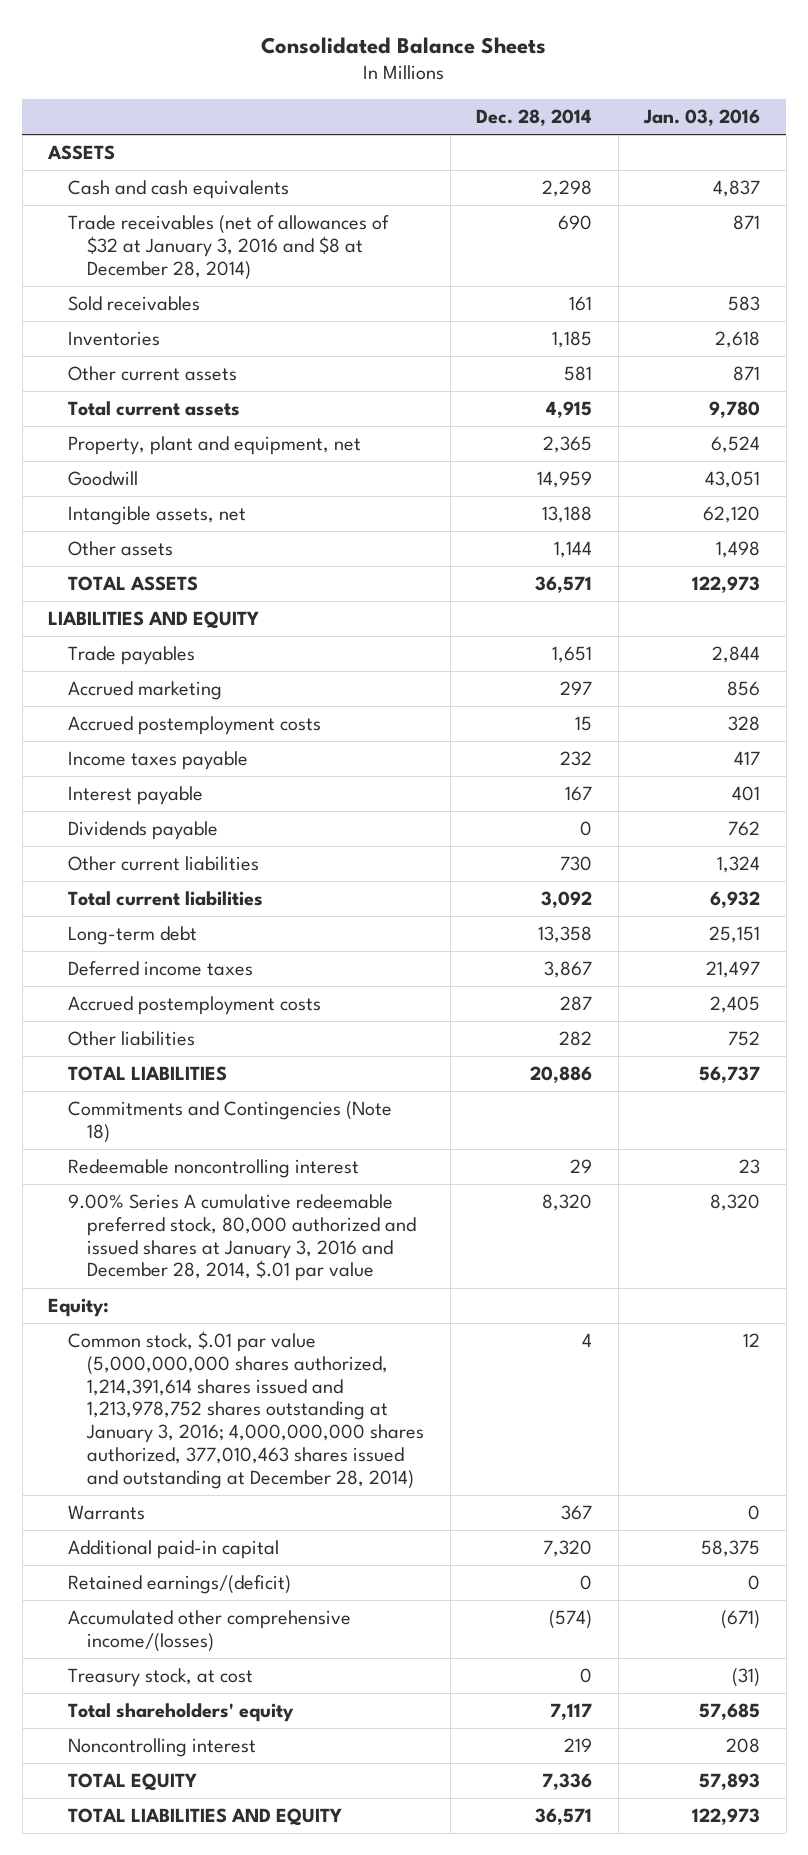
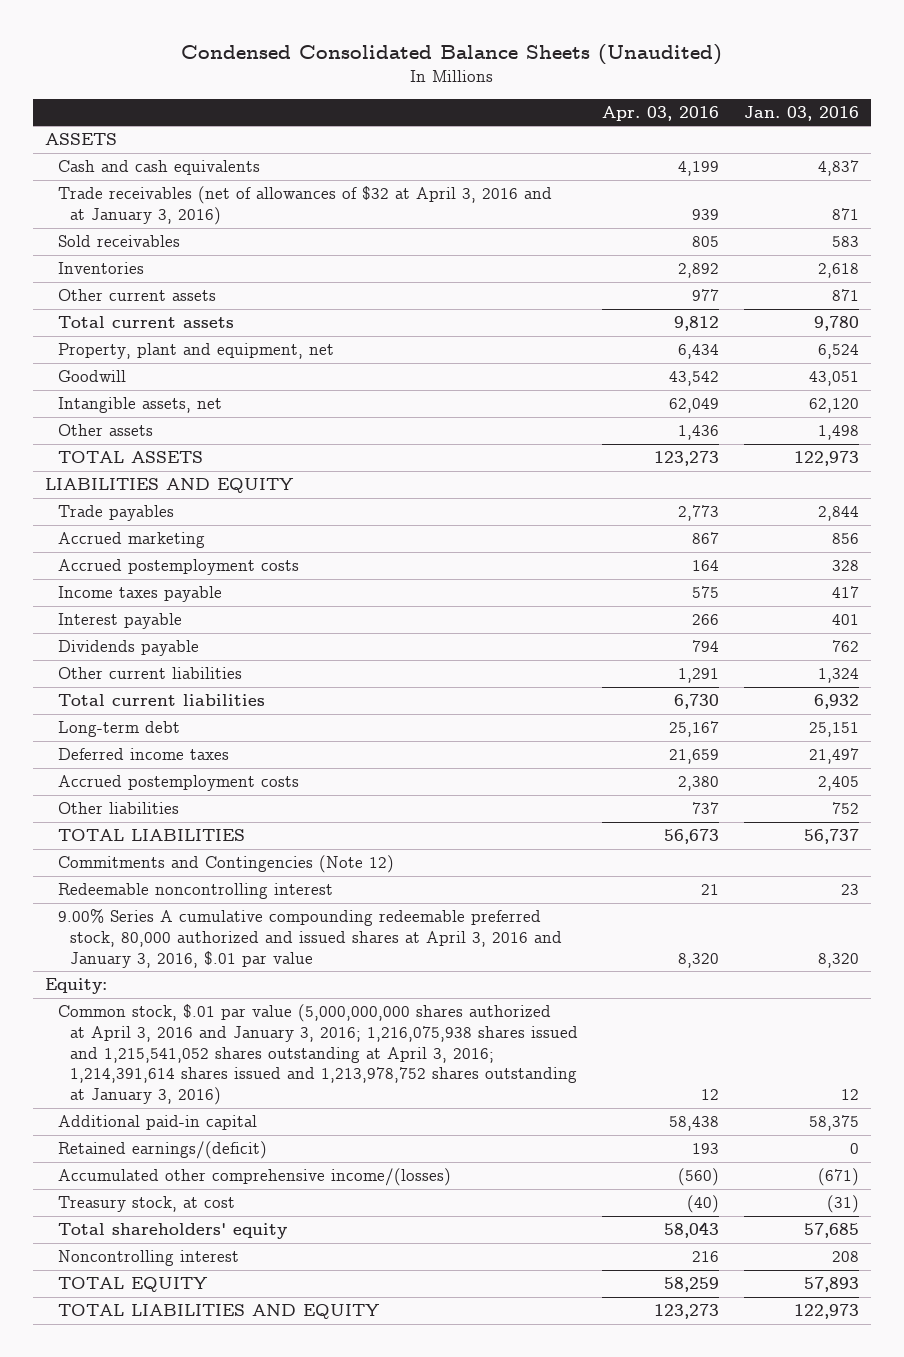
- Consolidated Balance Sheets
+ Condensed Consolidated Balance Sheets (Unaudited)
- | Dec. 28, 2014 | Jan. 03, 2016
+ | Apr. 03, 2016 | Jan. 03, 2016
- Trade receivables (net of allowances of $32 at January 3, 2016 and $8 at December 28, 2014) | 690 | 871
+ Trade receivables (net of allowances of $32 at April 3, 2016 and at January 3, 2016) | 939 | 871
- Commitments and Contingencies (Note 18)
+ Commitments and Contingencies (Note 12)
- 9.00% Series A cumulative redeemable preferred stock, 80,000 authorized and issued shares at January 3, 2016 and December 28, 2014, $.01 par value | 8,320 | 8,320
+ 9.00% Series A cumulative compounding redeemable preferred stock, 80,000 authorized and issued shares at April 3, 2016 and January 3, 2016, $.01 par value | 8,320 | 8,320
- Common stock, $.01 par value (5,000,000,000 shares authorized, 1,214,391,614 shares issued and 1,213,978,752 shares outstanding at January 3, 2016; 4,000,000,000 shares authorized, 377,010,463 shares issued and outstanding at December 28, 2014) | 4 | 12
- Warrants | 367 | 0
+ Common stock, $.01 par value (5,000,000,000 shares authorized at April 3, 2016 and January 3, 2016; 1,216,075,938 shares issued and 1,215,541,052 shares outstanding at April 3, 2016; 1,214,391,614 shares issued and 1,213,978,752 shares outstanding at January 3, 2016) | 12 | 12

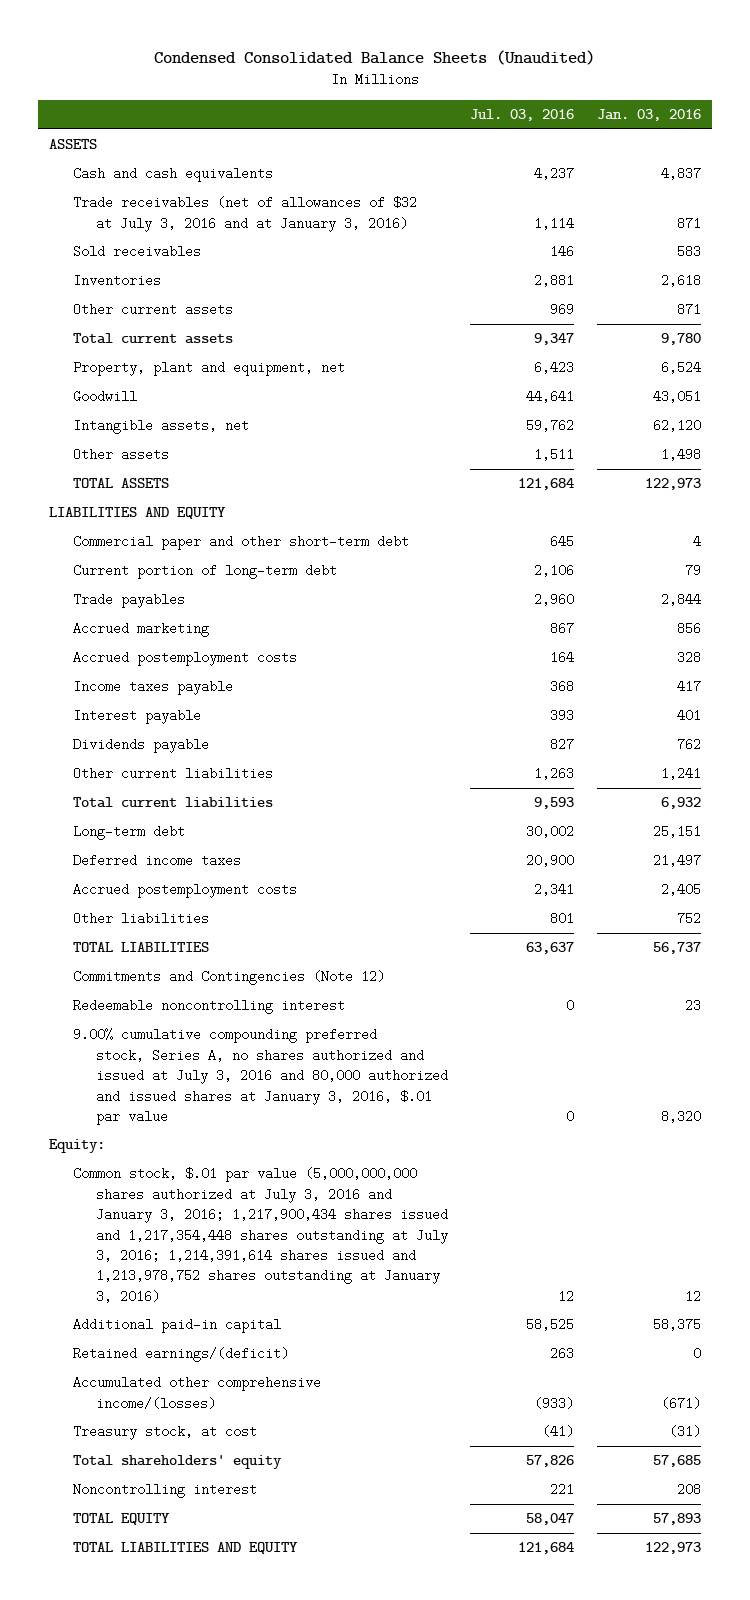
- | Apr. 03, 2016 | Jan. 03, 2016
+ | Jul. 03, 2016 | Jan. 03, 2016
- Trade receivables (net of allowances of $32 at April 3, 2016 and at January 3, 2016) | 939 | 871
+ Trade receivables (net of allowances of $32 at July 3, 2016 and at January 3, 2016) | 1,114 | 871
+ Commercial paper and other short-term debt | 645 | 4
+ Current portion of long-term debt | 2,106 | 79
- Other current liabilities | 1,291 | 1,324
+ Other current liabilities | 1,263 | 1,241
- 9.00% Series A cumulative compounding redeemable preferred stock, 80,000 authorized and issued shares at April 3, 2016 and January 3, 2016, $.01 par value | 8,320 | 8,320
+ 9.00% cumulative compounding preferred stock, Series A, no shares authorized and issued at July 3, 2016 and 80,000 authorized and issued shares at January 3, 2016, $.01 par value | 0 | 8,320
- Common stock, $.01 par value (5,000,000,000 shares authorized at April 3, 2016 and January 3, 2016; 1,216,075,938 shares issued and 1,215,541,052 shares outstanding at April 3, 2016; 1,214,391,614 shares issued and 1,213,978,752 shares outstanding at January 3, 2016) | 12 | 12
+ Common stock, $.01 par value (5,000,000,000 shares authorized at July 3, 2016 and January 3, 2016; 1,217,900,434 shares issued and 1,217,354,448 shares outstanding at July 3, 2016; 1,214,391,614 shares issued and 1,213,978,752 shares outstanding at January 3, 2016) | 12 | 12

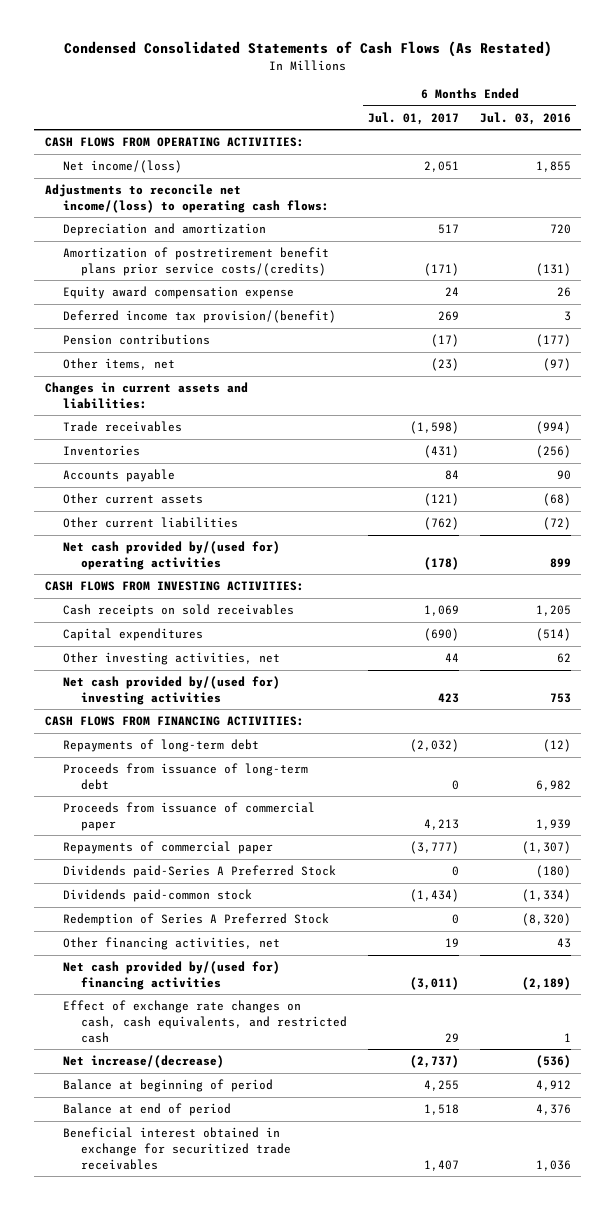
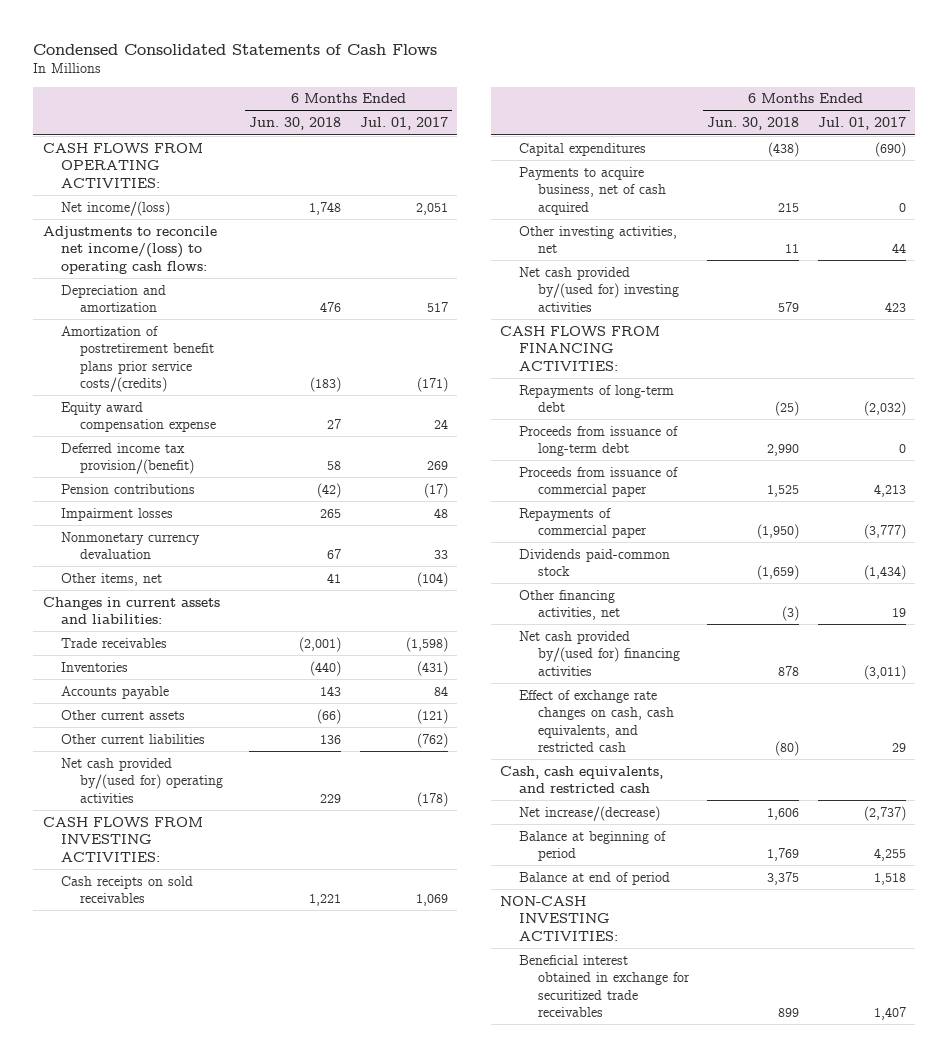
- Condensed Consolidated Statements of Cash Flows (As Restated)
+ Condensed Consolidated Statements of Cash Flows
- | 6 Months Ended Jul. 01, 2017 | 6 Months Ended Jul. 03, 2016
+ | 6 Months Ended Jun. 30, 2018 | 6 Months Ended Jul. 01, 2017
- Other items, net | (23) | (97)
+ Impairment losses | 265 | 48
+ Nonmonetary currency devaluation | 67 | 33
+ Other items, net | 41 | (104)
+ Payments to acquire business, net of cash acquired | 215 | 0
- Dividends paid-Series A Preferred Stock | 0 | (180)
- Redemption of Series A Preferred Stock | 0 | (8,320)
+ Cash, cash equivalents, and restricted cash
+ NON-CASH INVESTING ACTIVITIES:

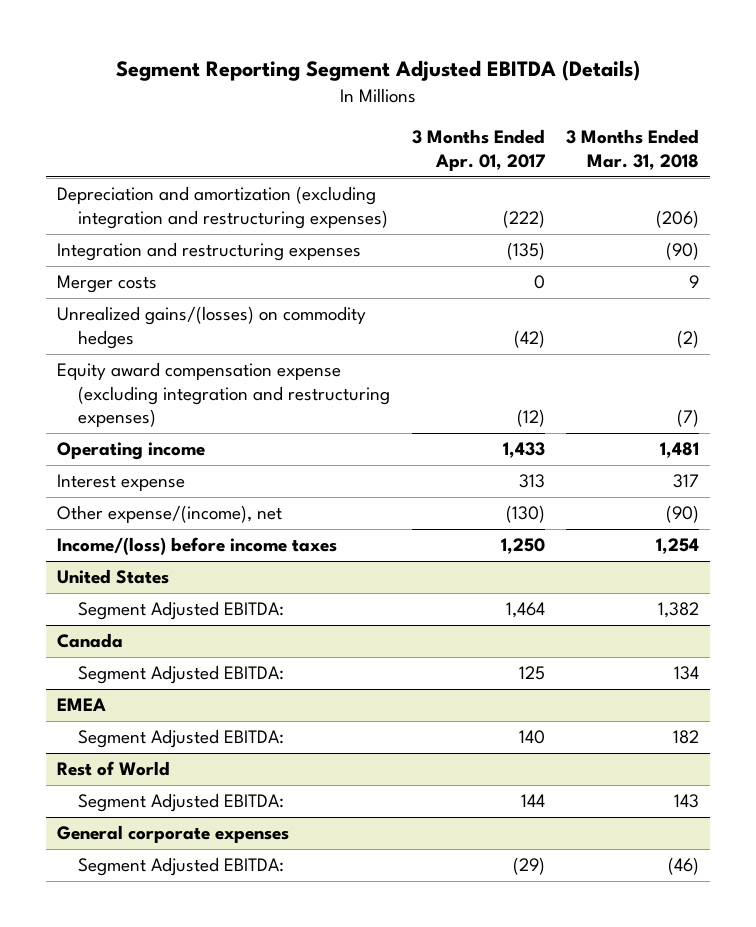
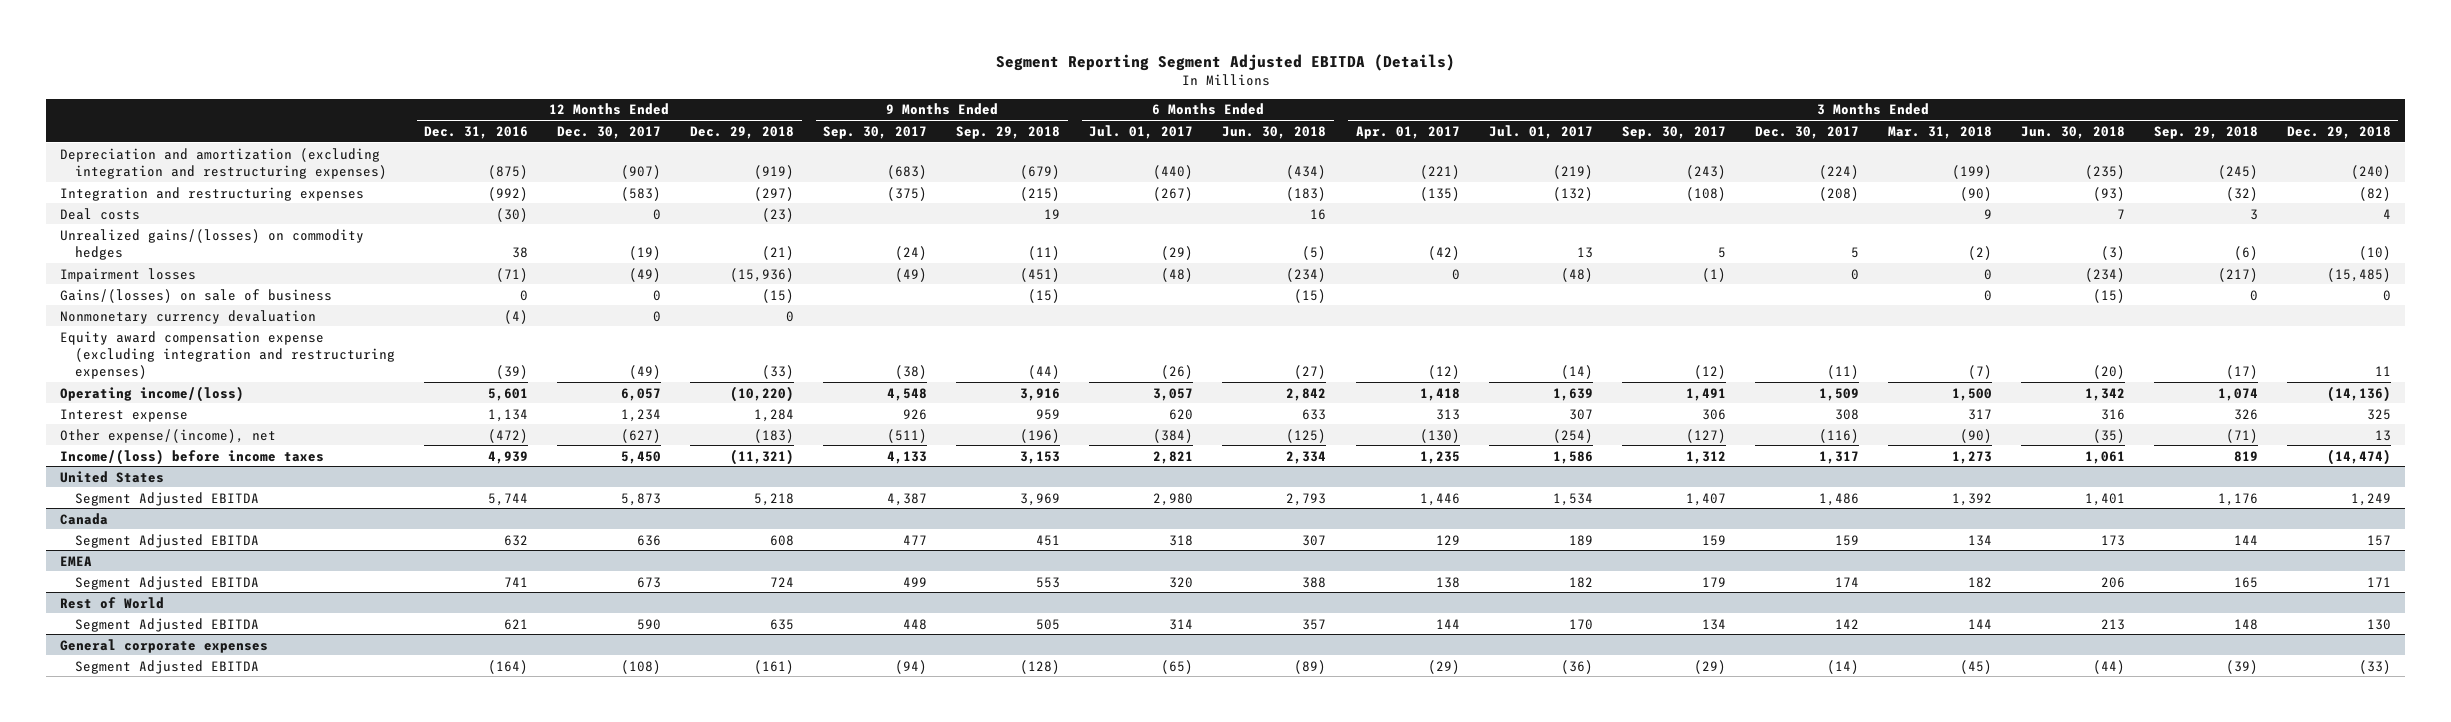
- | 3 Months Ended Apr. 01, 2017 | 3 Months Ended Mar. 31, 2018
+ | 12 Months Ended Dec. 31, 2016 | 12 Months Ended Dec. 30, 2017 | 12 Months Ended Dec. 29, 2018 | 9 Months Ended Sep. 30, 2017 | 9 Months Ended Sep. 29, 2018 | 6 Months Ended Jul. 01, 2017 | 6 Months Ended Jun. 30, 2018 | 3 Months Ended Apr. 01, 2017 | 3 Months Ended Jul. 01, 2017 | 3 Months Ended Sep. 30, 2017 | 3 Months Ended Dec. 30, 2017 | 3 Months Ended Mar. 31, 2018 | 3 Months Ended Jun. 30, 2018 | 3 Months Ended Sep. 29, 2018 | 3 Months Ended Dec. 29, 2018
- Depreciation and amortization (excluding integration and restructuring expenses) | (222) | (206)
+ Depreciation and amortization (excluding integration and restructuring expenses) | (875) | (907) | (919) | (683) | (679) | (440) | (434) | (221) | (219) | (243) | (224) | (199) | (235) | (245) | (240)
- Merger costs | 0 | 9
+ Deal costs | (30) | 0 | (23) | | 19 | | 16 | | | | | 9 | 7 | 3 | 4
+ Impairment losses | (71) | (49) | (15,936) | (49) | (451) | (48) | (234) | 0 | (48) | (1) | 0 | 0 | (234) | (217) | (15,485)
+ Gains/(losses) on sale of business | 0 | 0 | (15) | | (15) | | (15) | | | | | 0 | (15) | 0 | 0
+ Nonmonetary currency devaluation | (4) | 0 | 0 | | | | | | | | | | | |
- Operating income | 1,433 | 1,481
+ Operating income/(loss) | 5,601 | 6,057 | (10,220) | 4,548 | 3,916 | 3,057 | 2,842 | 1,418 | 1,639 | 1,491 | 1,509 | 1,500 | 1,342 | 1,074 | (14,136)
- Income/(loss) before income taxes | 1,250 | 1,254
+ Income/(loss) before income taxes | 4,939 | 5,450 | (11,321) | 4,133 | 3,153 | 2,821 | 2,334 | 1,235 | 1,586 | 1,312 | 1,317 | 1,273 | 1,061 | 819 | (14,474)
@ United States
- Segment Adjusted EBITDA: | 1,464 | 1,382
+ Segment Adjusted EBITDA | 5,744 | 5,873 | 5,218 | 4,387 | 3,969 | 2,980 | 2,793 | 1,446 | 1,534 | 1,407 | 1,486 | 1,392 | 1,401 | 1,176 | 1,249
@ Canada
- Segment Adjusted EBITDA: | 125 | 134
+ Segment Adjusted EBITDA | 632 | 636 | 608 | 477 | 451 | 318 | 307 | 129 | 189 | 159 | 159 | 134 | 173 | 144 | 157
@ EMEA
- Segment Adjusted EBITDA: | 140 | 182
+ Segment Adjusted EBITDA | 741 | 673 | 724 | 499 | 553 | 320 | 388 | 138 | 182 | 179 | 174 | 182 | 206 | 165 | 171
@ Rest of World
- Segment Adjusted EBITDA: | 144 | 143
+ Segment Adjusted EBITDA | 621 | 590 | 635 | 448 | 505 | 314 | 357 | 144 | 170 | 134 | 142 | 144 | 213 | 148 | 130
@ General corporate expenses
- Segment Adjusted EBITDA: | (29) | (46)
+ Segment Adjusted EBITDA | (164) | (108) | (161) | (94) | (128) | (65) | (89) | (29) | (36) | (29) | (14) | (45) | (44) | (39) | (33)

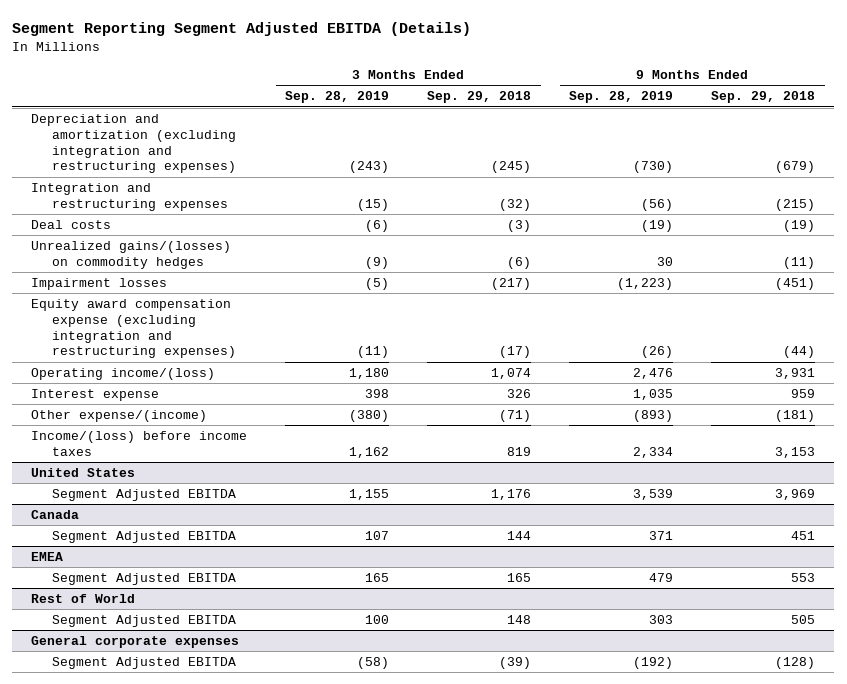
- | 12 Months Ended Dec. 31, 2016 | 12 Months Ended Dec. 30, 2017 | 12 Months Ended Dec. 29, 2018 | 9 Months Ended Sep. 30, 2017 | 9 Months Ended Sep. 29, 2018 | 6 Months Ended Jul. 01, 2017 | 6 Months Ended Jun. 30, 2018 | 3 Months Ended Apr. 01, 2017 | 3 Months Ended Jul. 01, 2017 | 3 Months Ended Sep. 30, 2017 | 3 Months Ended Dec. 30, 2017 | 3 Months Ended Mar. 31, 2018 | 3 Months Ended Jun. 30, 2018 | 3 Months Ended Sep. 29, 2018 | 3 Months Ended Dec. 29, 2018
+ | 3 Months Ended Sep. 28, 2019 | 3 Months Ended Sep. 29, 2018 | 9 Months Ended Sep. 28, 2019 | 9 Months Ended Sep. 29, 2018
- Deal costs | (30) | 0 | (23) | | 19 | | 16 | | | | | 9 | 7 | 3 | 4
+ Deal costs | (6) | (3) | (19) | (19)
- Gains/(losses) on sale of business | 0 | 0 | (15) | | (15) | | (15) | | | | | 0 | (15) | 0 | 0
- Nonmonetary currency devaluation | (4) | 0 | 0 | | | | | | | | | | | |
- Operating income/(loss) | 5,601 | 6,057 | (10,220) | 4,548 | 3,916 | 3,057 | 2,842 | 1,418 | 1,639 | 1,491 | 1,509 | 1,500 | 1,342 | 1,074 | (14,136)
+ Operating income/(loss) | 1,180 | 1,074 | 2,476 | 3,931
- Other expense/(income), net | (472) | (627) | (183) | (511) | (196) | (384) | (125) | (130) | (254) | (127) | (116) | (90) | (35) | (71) | 13
+ Other expense/(income) | (380) | (71) | (893) | (181)

